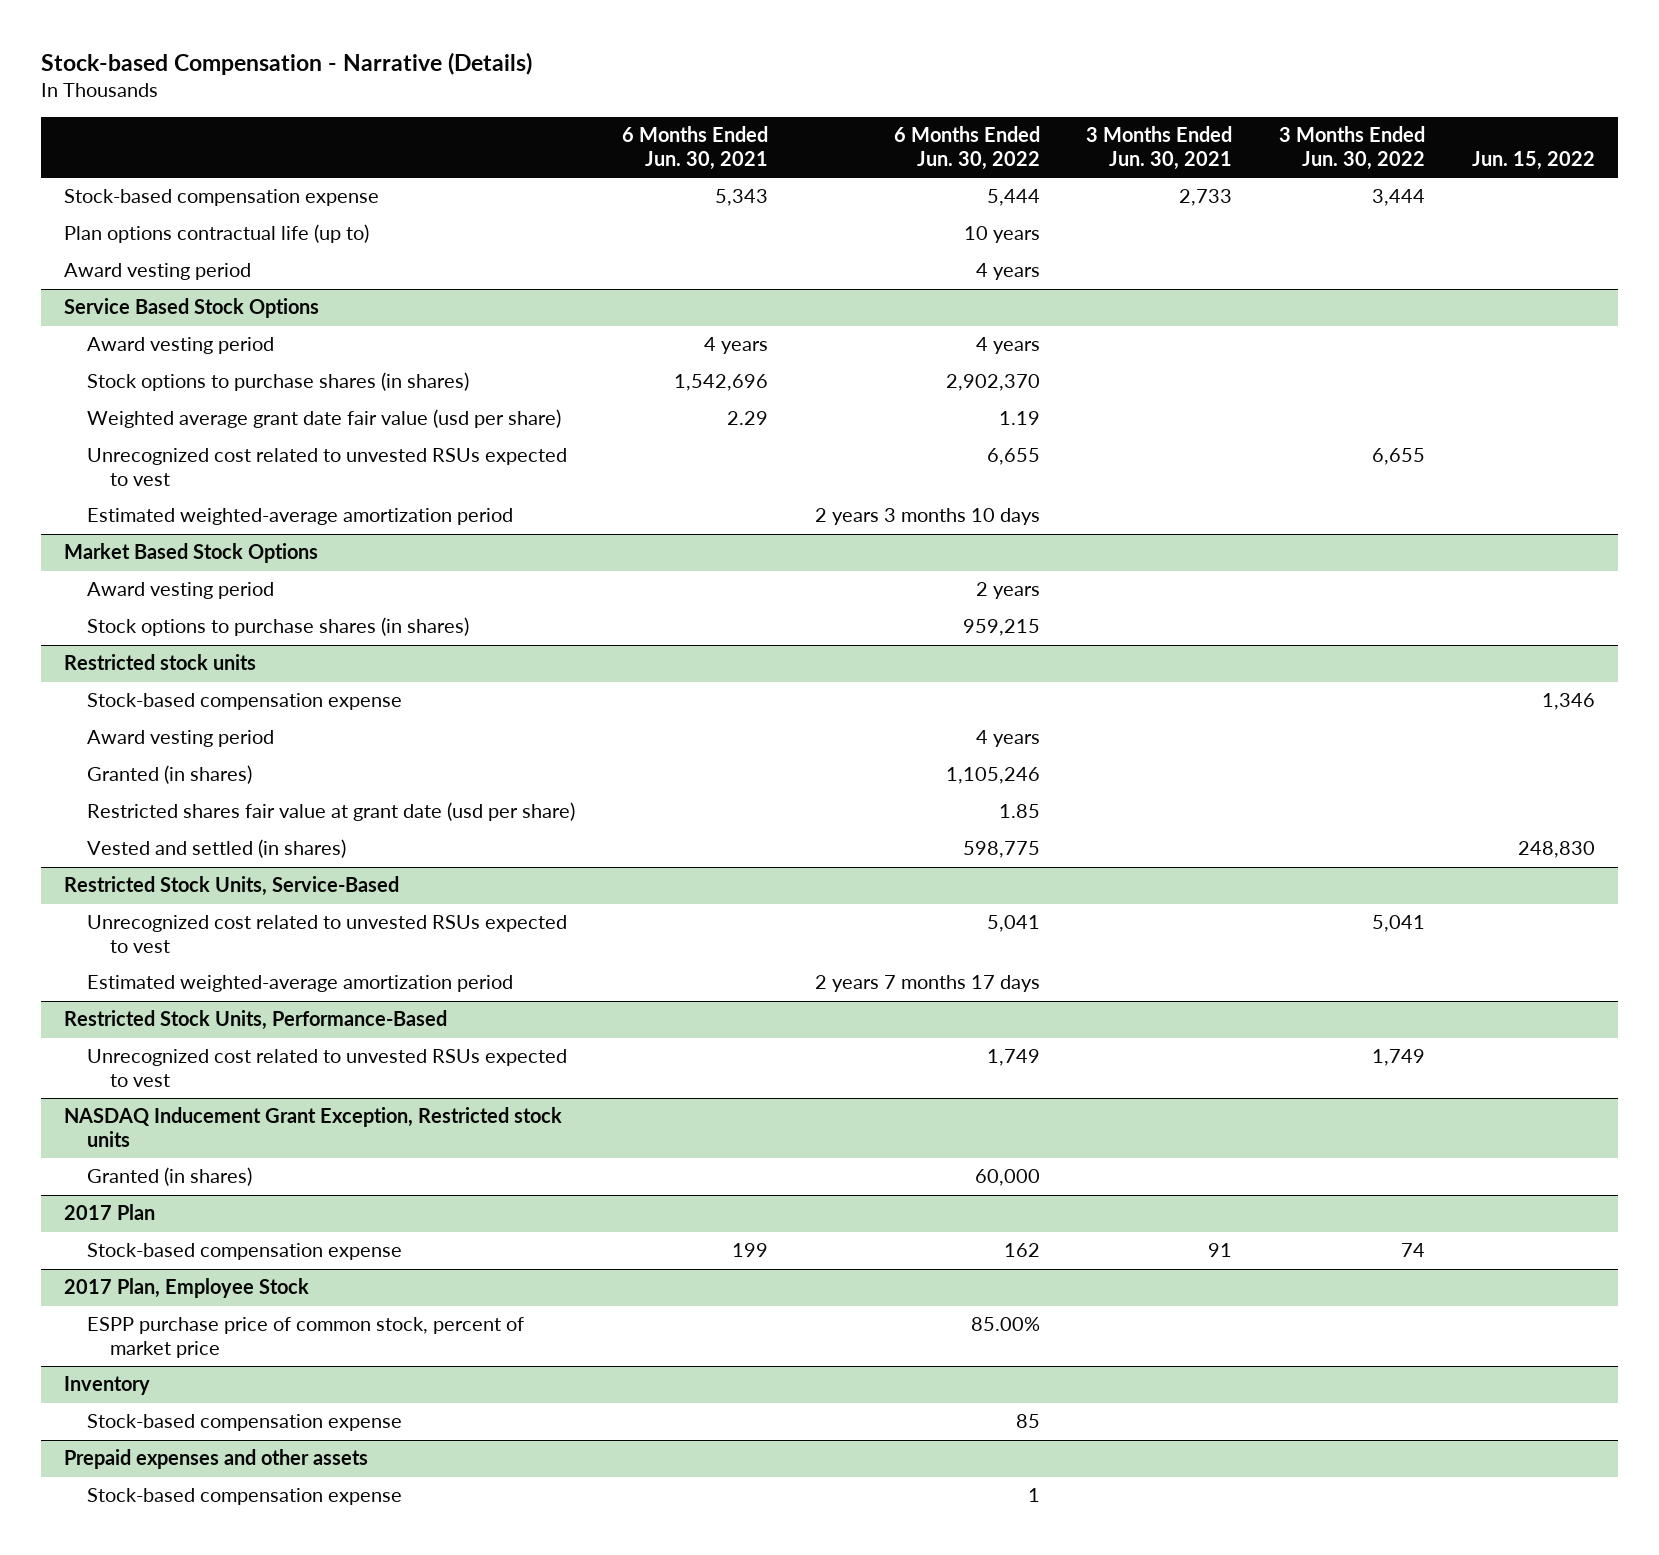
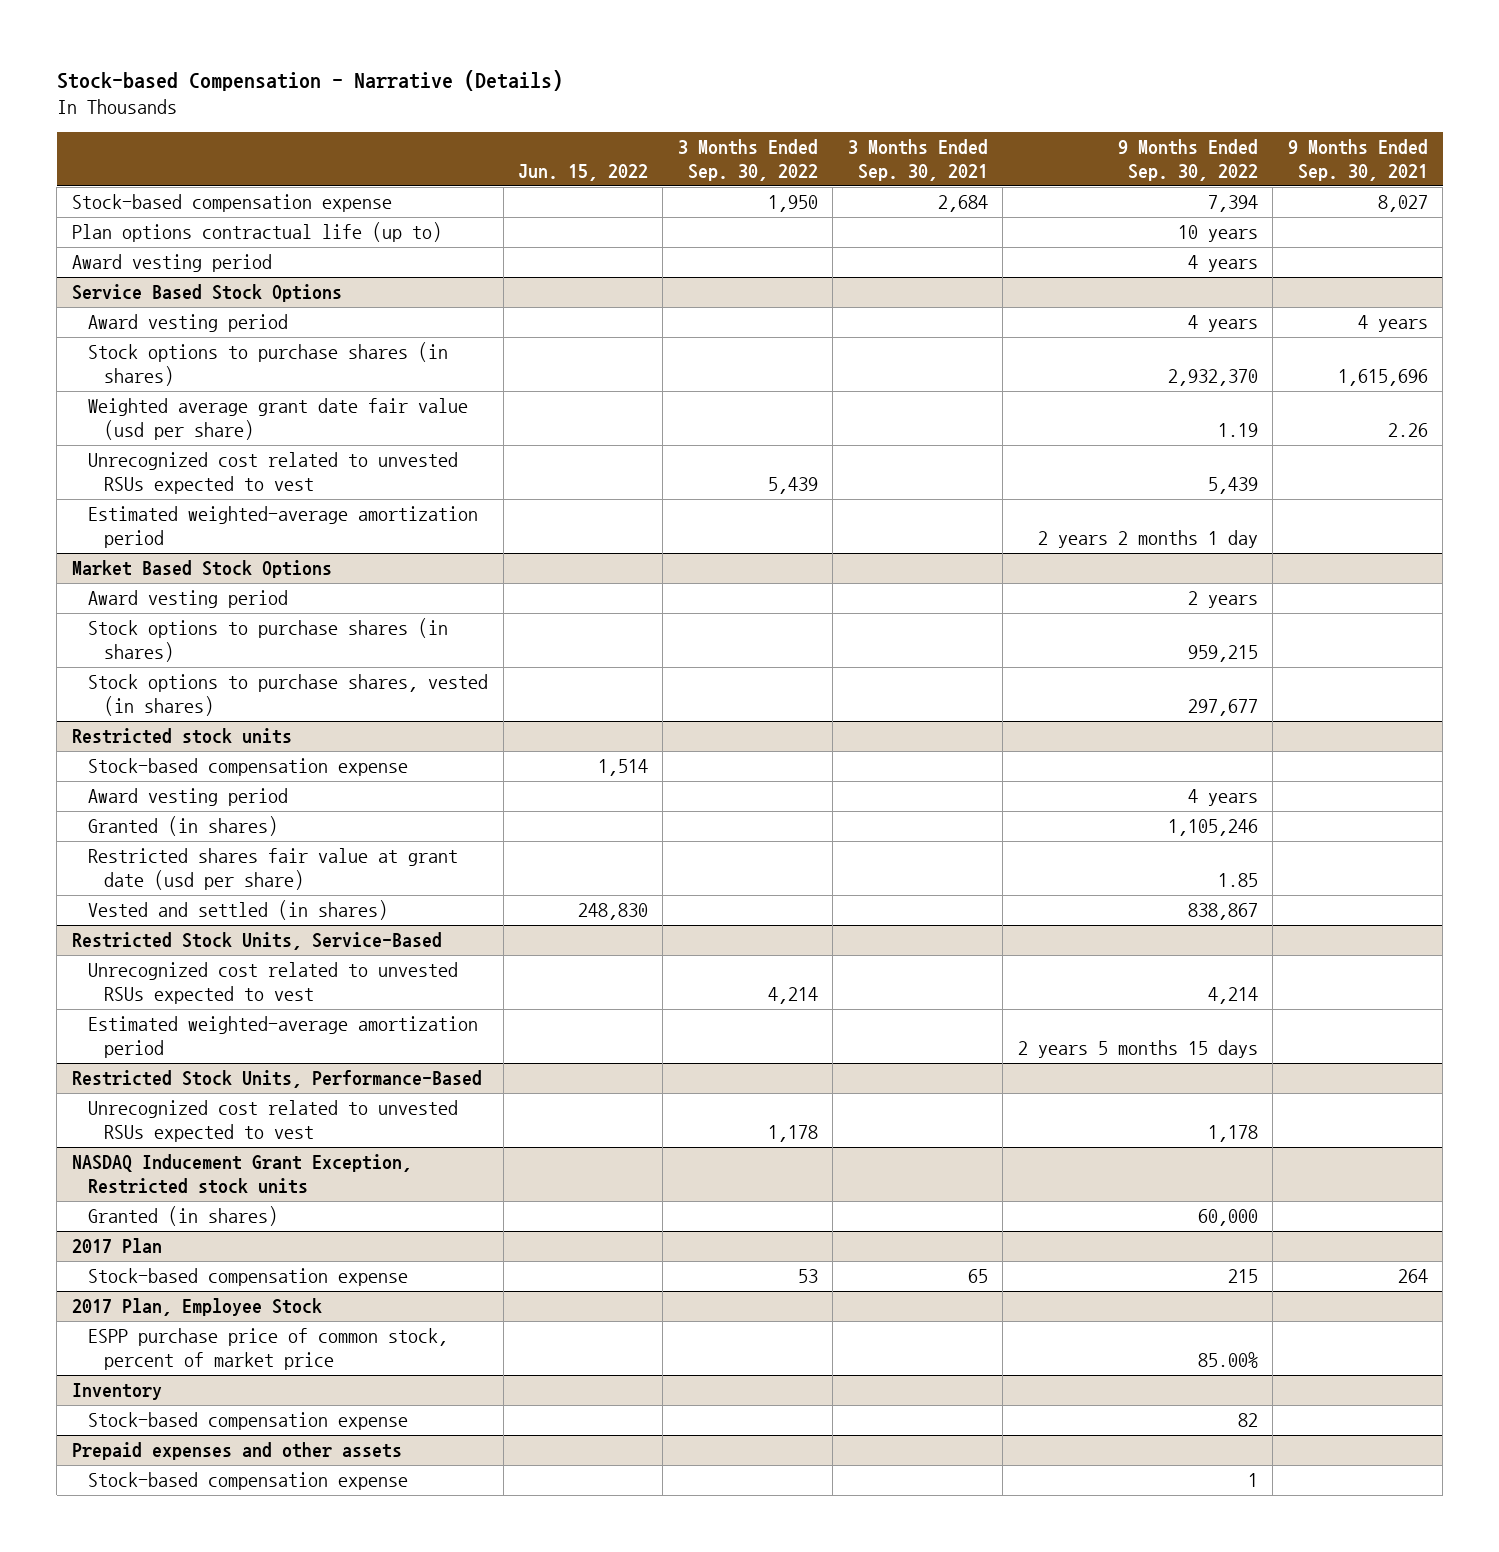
- | 6 Months Ended Jun. 30, 2021 | 6 Months Ended Jun. 30, 2022 | 3 Months Ended Jun. 30, 2021 | 3 Months Ended Jun. 30, 2022 | Jun. 15, 2022
+ | Jun. 15, 2022 | 3 Months Ended Sep. 30, 2022 | 3 Months Ended Sep. 30, 2021 | 9 Months Ended Sep. 30, 2022 | 9 Months Ended Sep. 30, 2021
@ Market Based Stock Options
+ Stock options to purchase shares, vested (in shares) | | | | 297,677 |
@ Restricted stock units
- Stock-based compensation expense | | | | | 1,346
+ Stock-based compensation expense | 1,514 | | | |

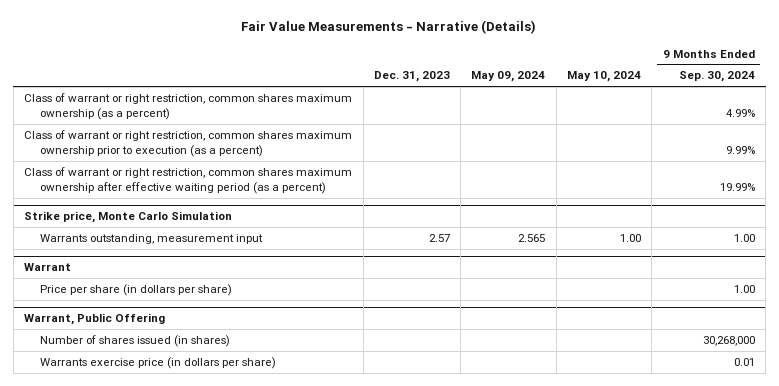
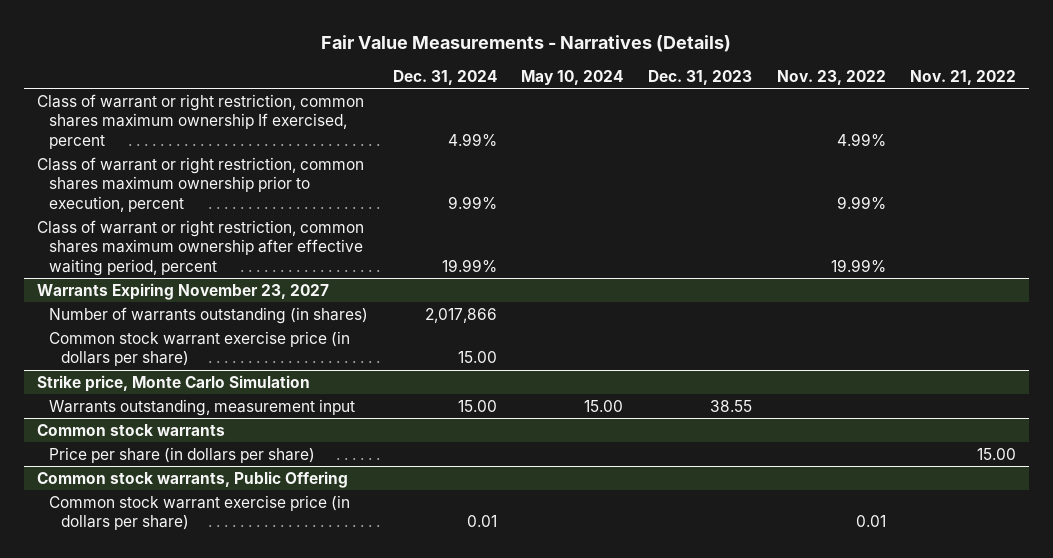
- Fair Value Measurements - Narrative (Details)
+ Fair Value Measurements - Narratives (Details)
- | Dec. 31, 2023 | May 09, 2024 | May 10, 2024 | 9 Months Ended Sep. 30, 2024
+ | Dec. 31, 2024 | May 10, 2024 | Dec. 31, 2023 | Nov. 23, 2022 | Nov. 21, 2022
- Class of warrant or right restriction, common shares maximum ownership (as a percent) | | | | 4.99%
- Class of warrant or right restriction, common shares maximum ownership prior to execution (as a percent) | | | | 9.99%
- Class of warrant or right restriction, common shares maximum ownership after effective waiting period (as a percent) | | | | 19.99%
+ Class of warrant or right restriction, common shares maximum ownership If exercised, percent | 4.99% | | | 4.99% |
+ Class of warrant or right restriction, common shares maximum ownership prior to execution, percent | 9.99% | | | 9.99% |
+ Class of warrant or right restriction, common shares maximum ownership after effective waiting period, percent | 19.99% | | | 19.99% |
+ Warrants Expiring November 23, 2027
+ Number of warrants outstanding (in shares) | 2,017,866 | | | |
+ Common stock warrant exercise price (in dollars per share) | 15.00 | | | |
@ Strike price, Monte Carlo Simulation
- Warrants outstanding, measurement input | 2.57 | 2.565 | 1.00 | 1.00
- Warrant
@ Strike price, Monte Carlo Simulation
+ Warrants outstanding, measurement input | 15.00 | 15.00 | 38.55 | |
+ Common stock warrants
- Warrant, Public Offering
- Number of shares issued (in shares) | | | | 30,268,000
- Warrants exercise price (in dollars per share) | | | | 0.01
+ Common stock warrants, Public Offering
+ Common stock warrant exercise price (in dollars per share) | 0.01 | | | 0.01 |

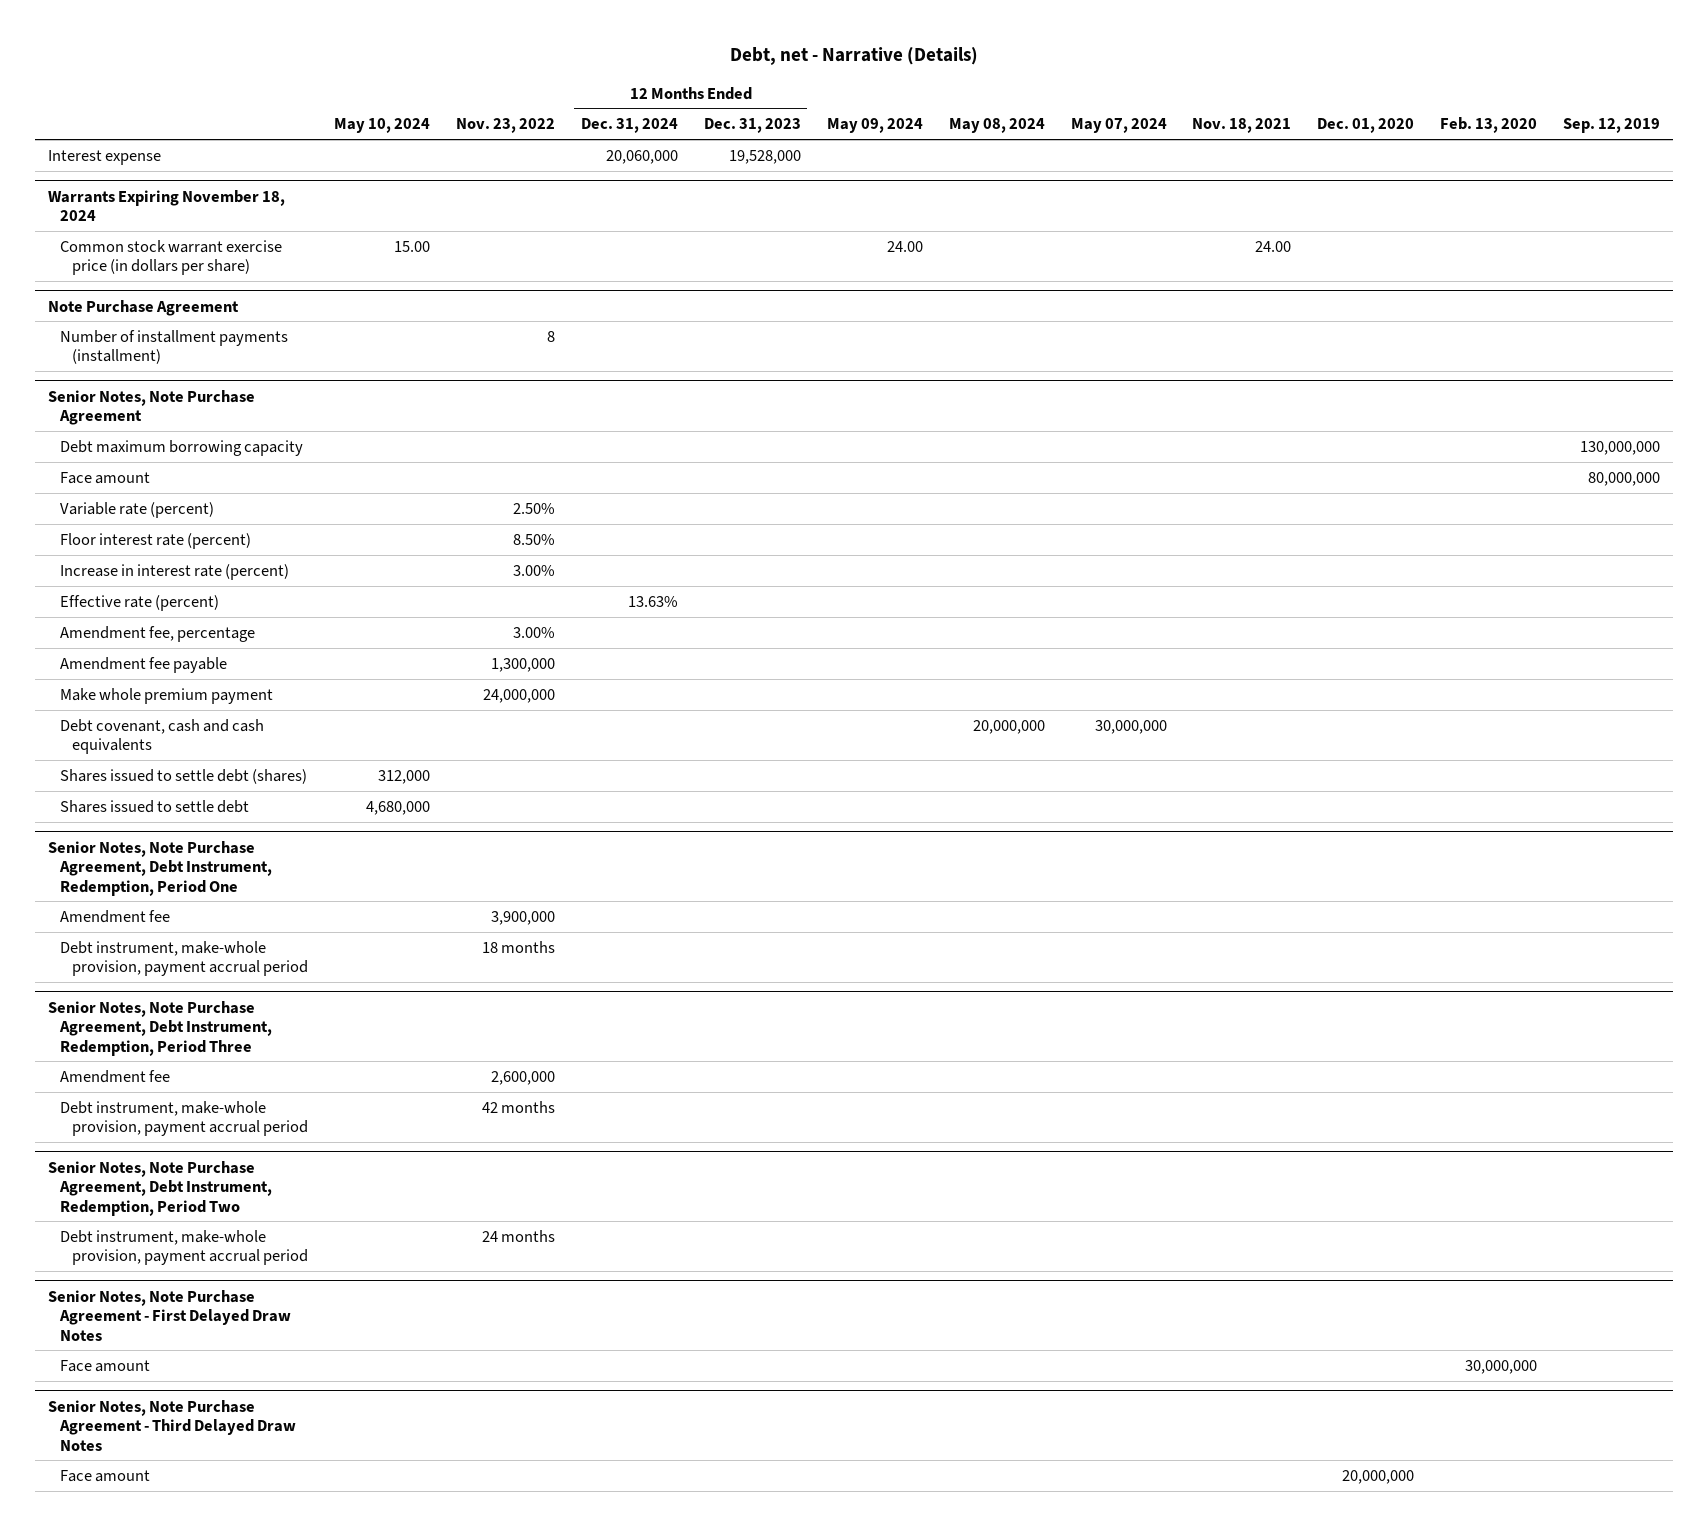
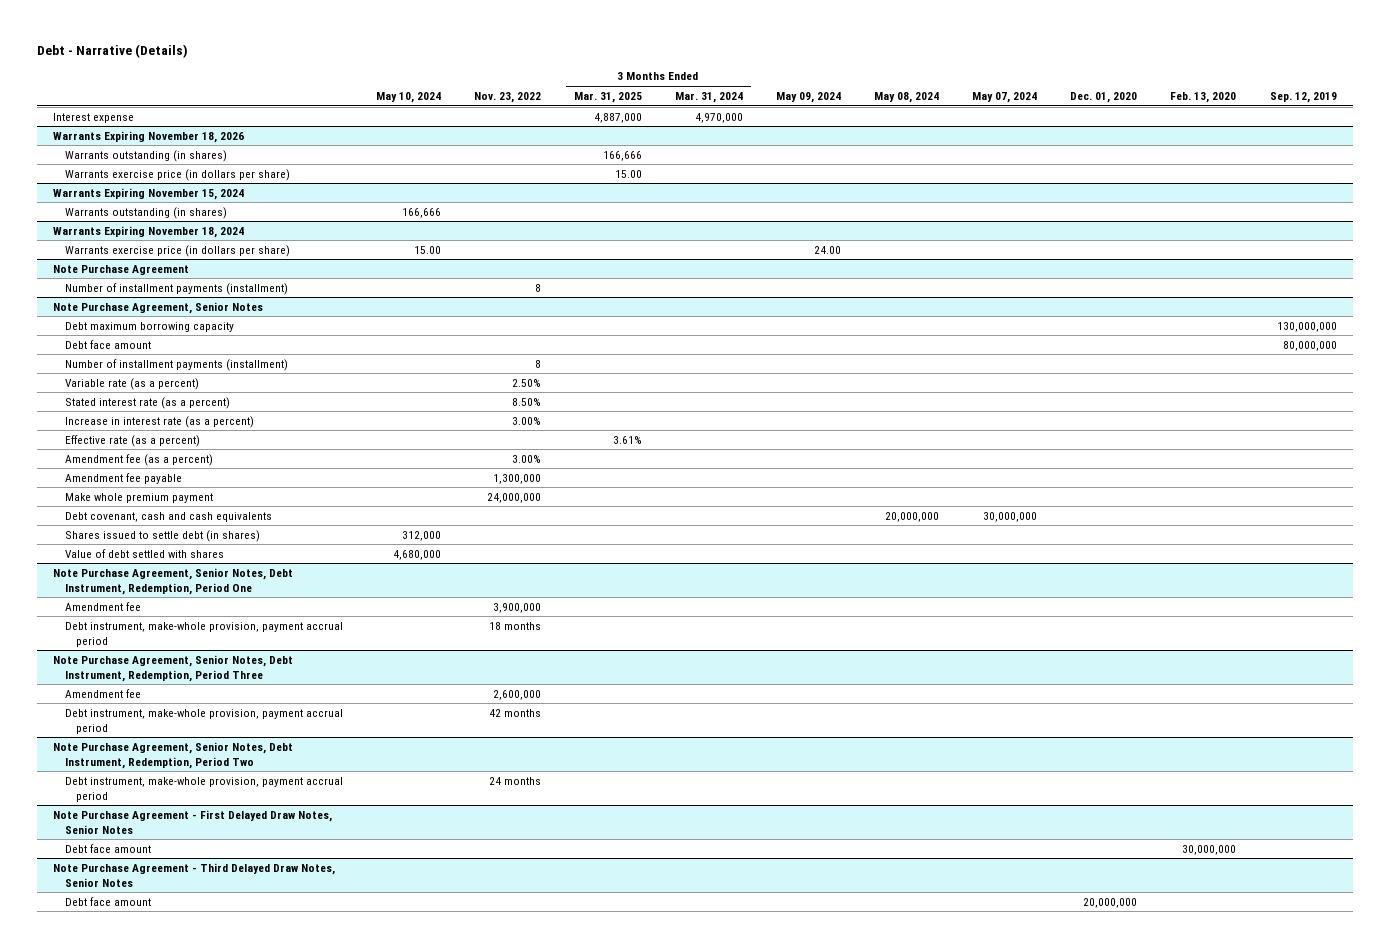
- Debt, net - Narrative (Details)
+ Debt - Narrative (Details)
- | May 10, 2024 | Nov. 23, 2022 | 12 Months Ended Dec. 31, 2024 | 12 Months Ended Dec. 31, 2023 | May 09, 2024 | May 08, 2024 | May 07, 2024 | Nov. 18, 2021 | Dec. 01, 2020 | Feb. 13, 2020 | Sep. 12, 2019
+ | May 10, 2024 | Nov. 23, 2022 | 3 Months Ended Mar. 31, 2025 | 3 Months Ended Mar. 31, 2024 | May 09, 2024 | May 08, 2024 | May 07, 2024 | Dec. 01, 2020 | Feb. 13, 2020 | Sep. 12, 2019
+ Warrants Expiring November 18, 2026
+ Warrants outstanding (in shares) | | | 166,666 | | | | | | |
+ Warrants exercise price (in dollars per share) | | | 15.00 | | | | | | |
+ Warrants Expiring November 15, 2024
+ Warrants outstanding (in shares) | 166,666 | | | | | | | | |
@ Warrants Expiring November 18, 2024
- Common stock warrant exercise price (in dollars per share) | 15.00 | | | | 24.00 | | | 24.00 | | |
+ Warrants exercise price (in dollars per share) | 15.00 | | | | 24.00 | | | | |
- Senior Notes, Note Purchase Agreement
+ Note Purchase Agreement, Senior Notes
- Face amount | | | | | | | | | | | 80,000,000
- Variable rate (percent) | | 2.50% | | | | | | | | |
- Floor interest rate (percent) | | 8.50% | | | | | | | | |
- Increase in interest rate (percent) | | 3.00% | | | | | | | | |
- Effective rate (percent) | | | 13.63% | | | | | | | |
- Amendment fee, percentage | | 3.00% | | | | | | | | |
+ Debt face amount | | | | | | | | | | 80,000,000
+ Number of installment payments (installment) | | 8 | | | | | | | |
+ Variable rate (as a percent) | | 2.50% | | | | | | | |
+ Stated interest rate (as a percent) | | 8.50% | | | | | | | |
+ Increase in interest rate (as a percent) | | 3.00% | | | | | | | |
+ Effective rate (as a percent) | | | 3.61% | | | | | | |
+ Amendment fee (as a percent) | | 3.00% | | | | | | | |
- Shares issued to settle debt (shares) | 312,000 | | | | | | | | | |
- Shares issued to settle debt | 4,680,000 | | | | | | | | | |
- Senior Notes, Note Purchase Agreement, Debt Instrument, Redemption, Period One
+ Shares issued to settle debt (in shares) | 312,000 | | | | | | | | |
+ Value of debt settled with shares | 4,680,000 | | | | | | | | |
+ Note Purchase Agreement, Senior Notes, Debt Instrument, Redemption, Period One
- Senior Notes, Note Purchase Agreement, Debt Instrument, Redemption, Period Three
+ Note Purchase Agreement, Senior Notes, Debt Instrument, Redemption, Period Three
- Senior Notes, Note Purchase Agreement, Debt Instrument, Redemption, Period Two
+ Note Purchase Agreement, Senior Notes, Debt Instrument, Redemption, Period Two
- Senior Notes, Note Purchase Agreement - First Delayed Draw Notes
- Face amount | | | | | | | | | | 30,000,000 |
- Senior Notes, Note Purchase Agreement - Third Delayed Draw Notes
- Face amount | | | | | | | | | 20,000,000 | |
+ Note Purchase Agreement - First Delayed Draw Notes, Senior Notes
+ Debt face amount | | | | | | | | | 30,000,000 |
+ Note Purchase Agreement - Third Delayed Draw Notes, Senior Notes
+ Debt face amount | | | | | | | | 20,000,000 | |

